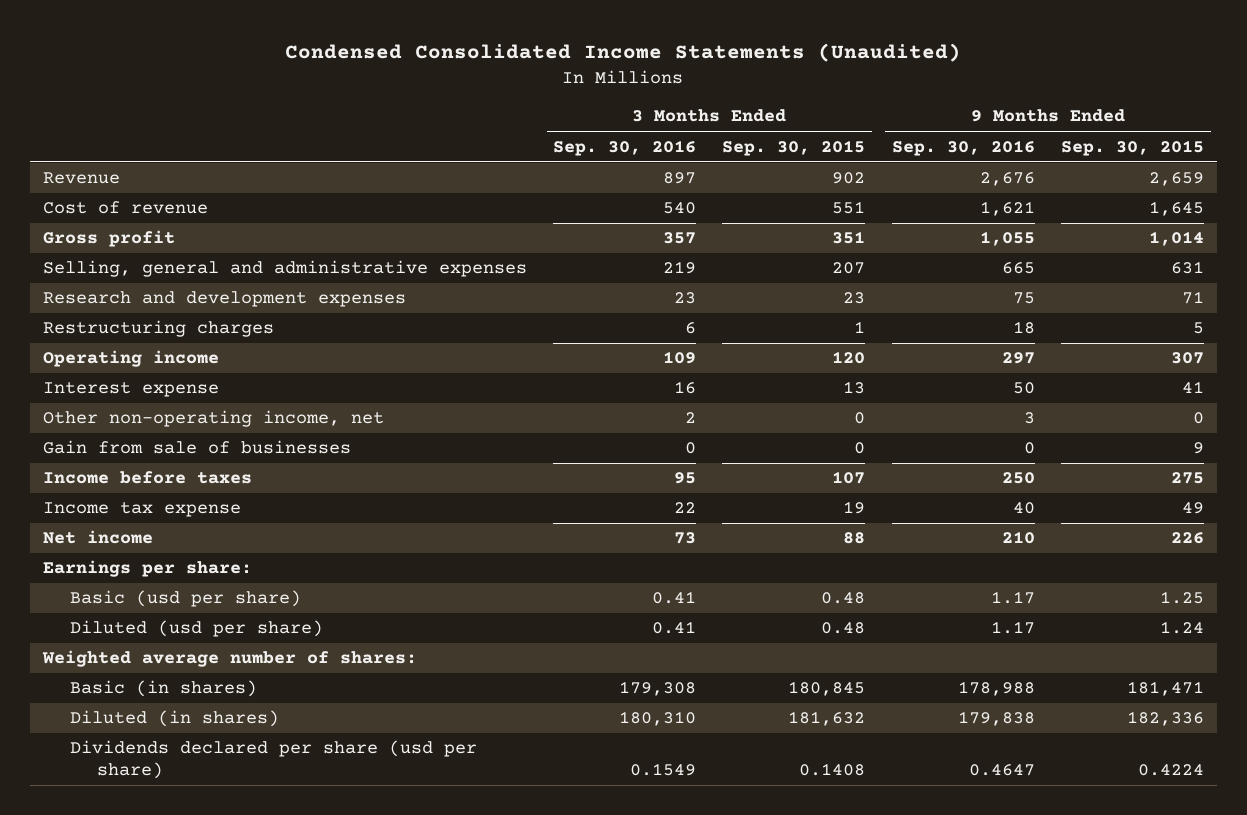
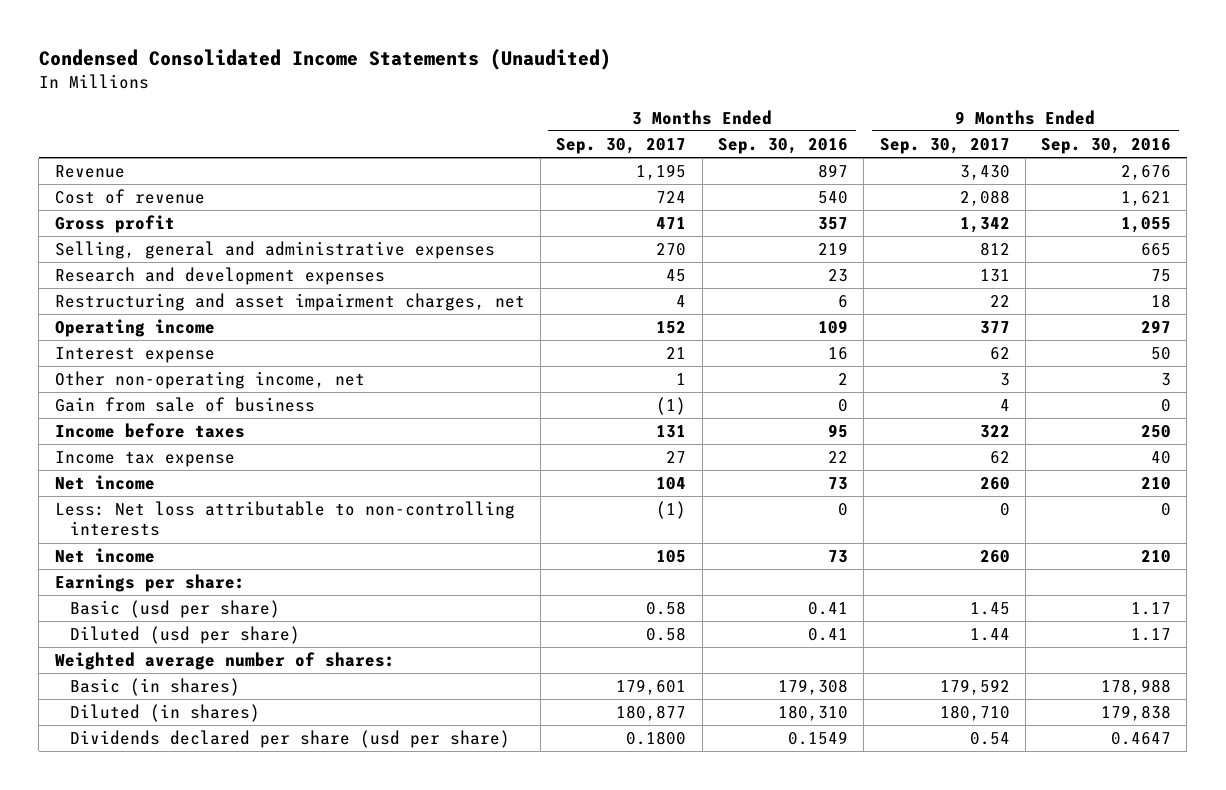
- | 3 Months Ended Sep. 30, 2016 | 3 Months Ended Sep. 30, 2015 | 9 Months Ended Sep. 30, 2016 | 9 Months Ended Sep. 30, 2015
+ | 3 Months Ended Sep. 30, 2017 | 3 Months Ended Sep. 30, 2016 | 9 Months Ended Sep. 30, 2017 | 9 Months Ended Sep. 30, 2016
- Restructuring charges | 6 | 1 | 18 | 5
+ Restructuring and asset impairment charges, net | 4 | 6 | 22 | 18
- Gain from sale of businesses | 0 | 0 | 0 | 9
+ Gain from sale of business | (1) | 0 | 4 | 0
+ Less: Net loss attributable to non-controlling interests | (1) | 0 | 0 | 0
+ Net income | 105 | 73 | 260 | 210

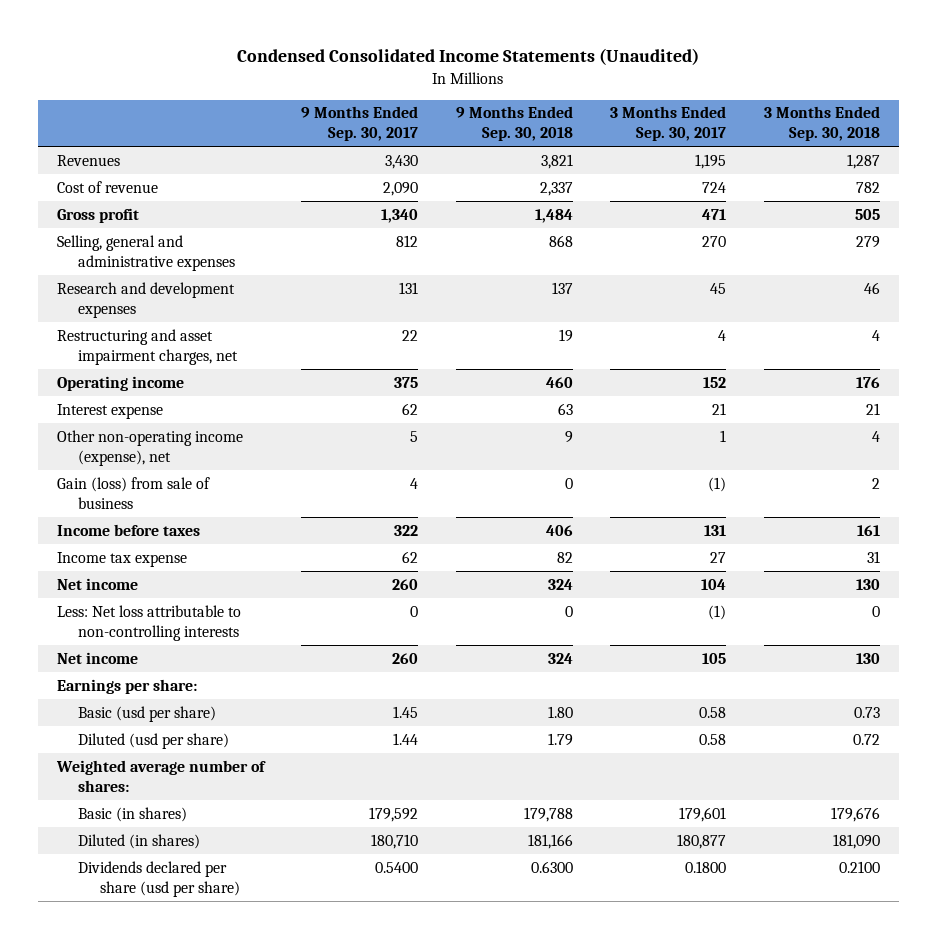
- | 3 Months Ended Sep. 30, 2017 | 3 Months Ended Sep. 30, 2016 | 9 Months Ended Sep. 30, 2017 | 9 Months Ended Sep. 30, 2016
+ | 9 Months Ended Sep. 30, 2017 | 9 Months Ended Sep. 30, 2018 | 3 Months Ended Sep. 30, 2017 | 3 Months Ended Sep. 30, 2018
- Revenue | 1,195 | 897 | 3,430 | 2,676
- Cost of revenue | 724 | 540 | 2,088 | 1,621
- Gross profit | 471 | 357 | 1,342 | 1,055
+ Revenues | 3,430 | 3,821 | 1,195 | 1,287
+ Cost of revenue | 2,090 | 2,337 | 724 | 782
+ Gross profit | 1,340 | 1,484 | 471 | 505
- Operating income | 152 | 109 | 377 | 297
+ Operating income | 375 | 460 | 152 | 176
- Other non-operating income, net | 1 | 2 | 3 | 3
- Gain from sale of business | (1) | 0 | 4 | 0
+ Other non-operating income (expense), net | 5 | 9 | 1 | 4
+ Gain (loss) from sale of business | 4 | 0 | (1) | 2
- Dividends declared per share (usd per share) | 0.1800 | 0.1549 | 0.54 | 0.4647
+ Dividends declared per share (usd per share) | 0.5400 | 0.6300 | 0.1800 | 0.2100

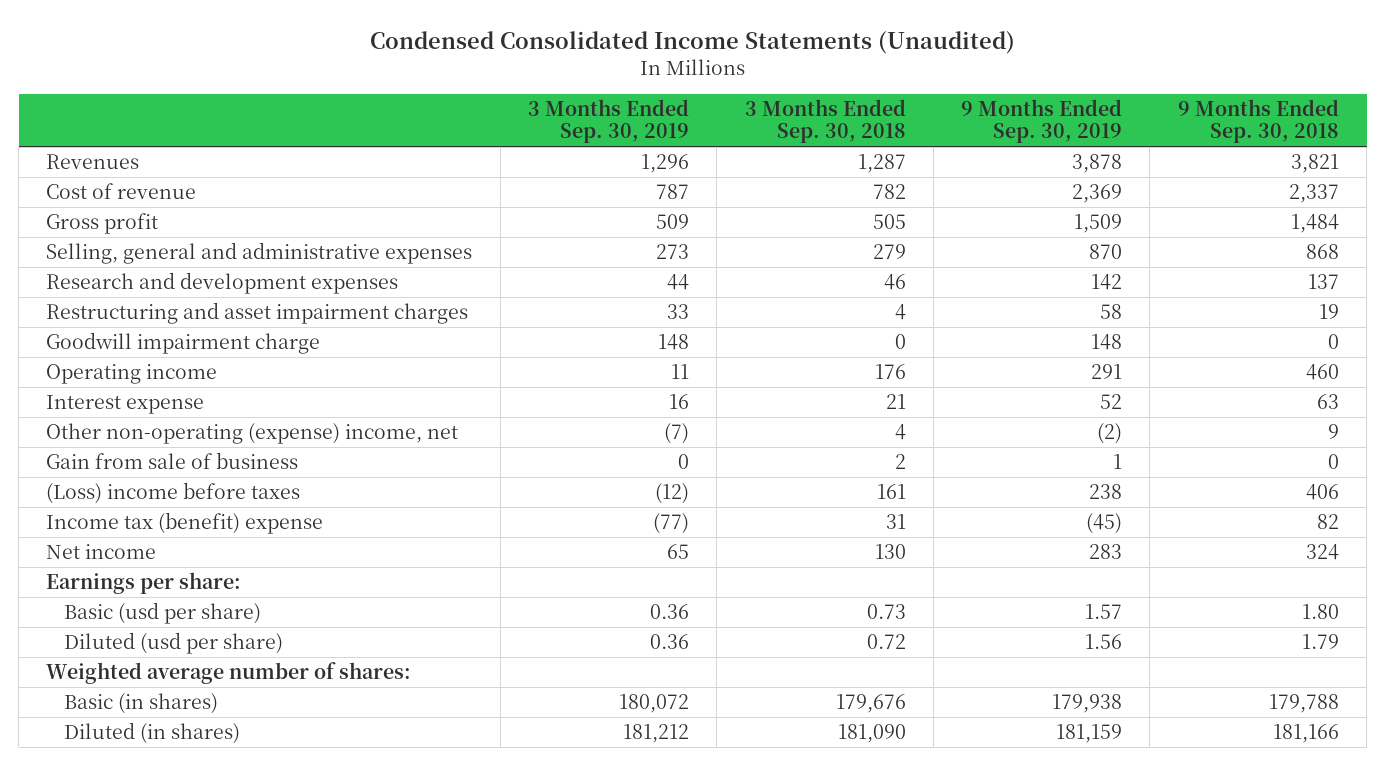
- | 9 Months Ended Sep. 30, 2017 | 9 Months Ended Sep. 30, 2018 | 3 Months Ended Sep. 30, 2017 | 3 Months Ended Sep. 30, 2018
+ | 3 Months Ended Sep. 30, 2019 | 3 Months Ended Sep. 30, 2018 | 9 Months Ended Sep. 30, 2019 | 9 Months Ended Sep. 30, 2018
- Restructuring and asset impairment charges, net | 22 | 19 | 4 | 4
+ Restructuring and asset impairment charges | 33 | 4 | 58 | 19
+ Goodwill impairment charge | 148 | 0 | 148 | 0
- Other non-operating income (expense), net | 5 | 9 | 1 | 4
- Gain (loss) from sale of business | 4 | 0 | (1) | 2
- Income before taxes | 322 | 406 | 131 | 161
- Income tax expense | 62 | 82 | 27 | 31
- Net income | 260 | 324 | 104 | 130
- Less: Net loss attributable to non-controlling interests | 0 | 0 | (1) | 0
+ Other non-operating (expense) income, net | (7) | 4 | (2) | 9
+ Gain from sale of business | 0 | 2 | 1 | 0
+ (Loss) income before taxes | (12) | 161 | 238 | 406
+ Income tax (benefit) expense | (77) | 31 | (45) | 82
- Dividends declared per share (usd per share) | 0.5400 | 0.6300 | 0.1800 | 0.2100

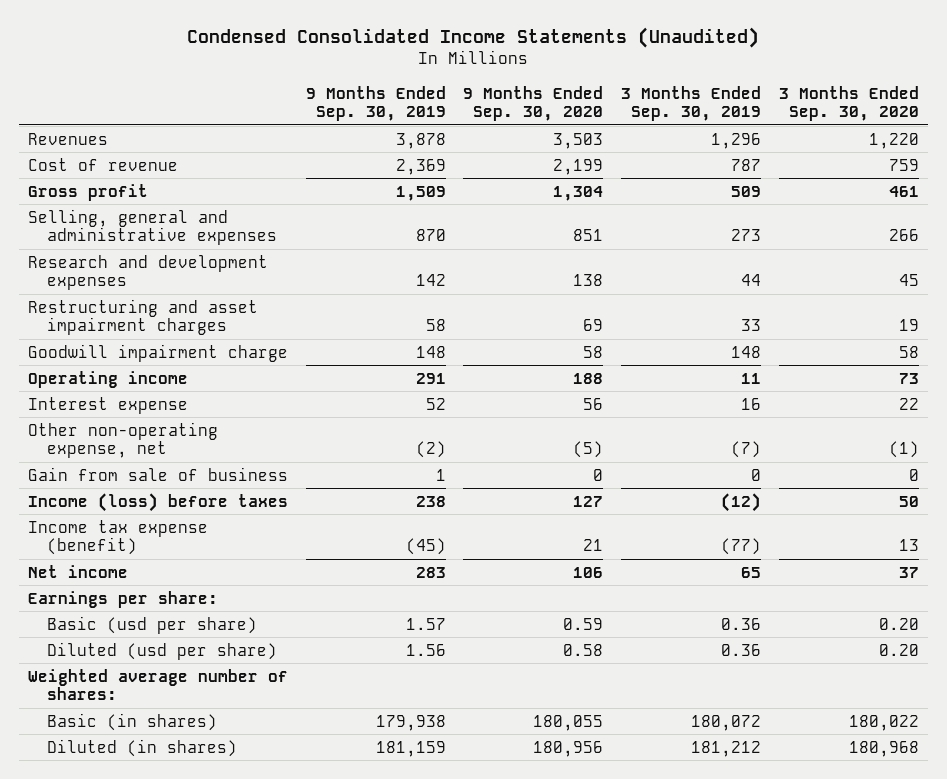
- | 3 Months Ended Sep. 30, 2019 | 3 Months Ended Sep. 30, 2018 | 9 Months Ended Sep. 30, 2019 | 9 Months Ended Sep. 30, 2018
+ | 9 Months Ended Sep. 30, 2019 | 9 Months Ended Sep. 30, 2020 | 3 Months Ended Sep. 30, 2019 | 3 Months Ended Sep. 30, 2020
- Other non-operating (expense) income, net | (7) | 4 | (2) | 9
+ Other non-operating expense, net | (2) | (5) | (7) | (1)
- (Loss) income before taxes | (12) | 161 | 238 | 406
- Income tax (benefit) expense | (77) | 31 | (45) | 82
+ Income (loss) before taxes | 238 | 127 | (12) | 50
+ Income tax expense (benefit) | (45) | 21 | (77) | 13

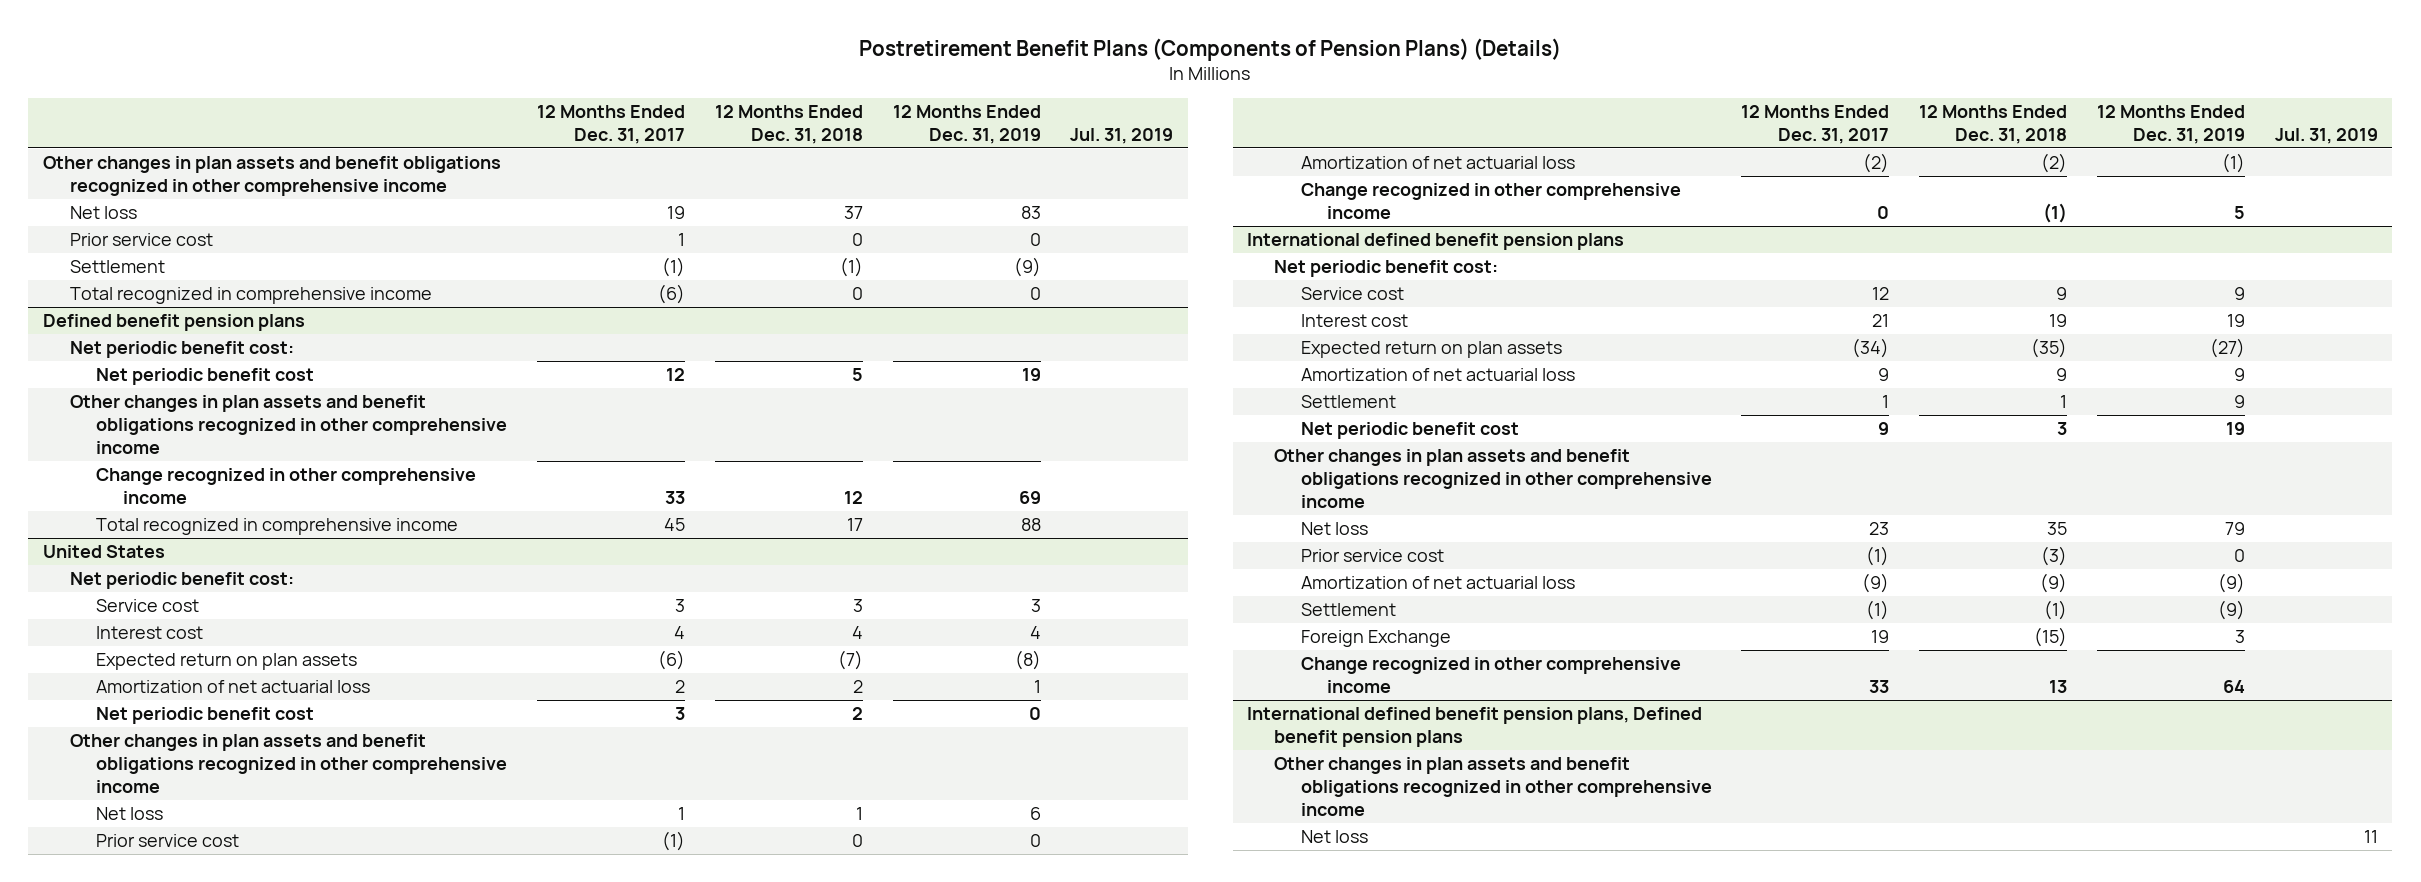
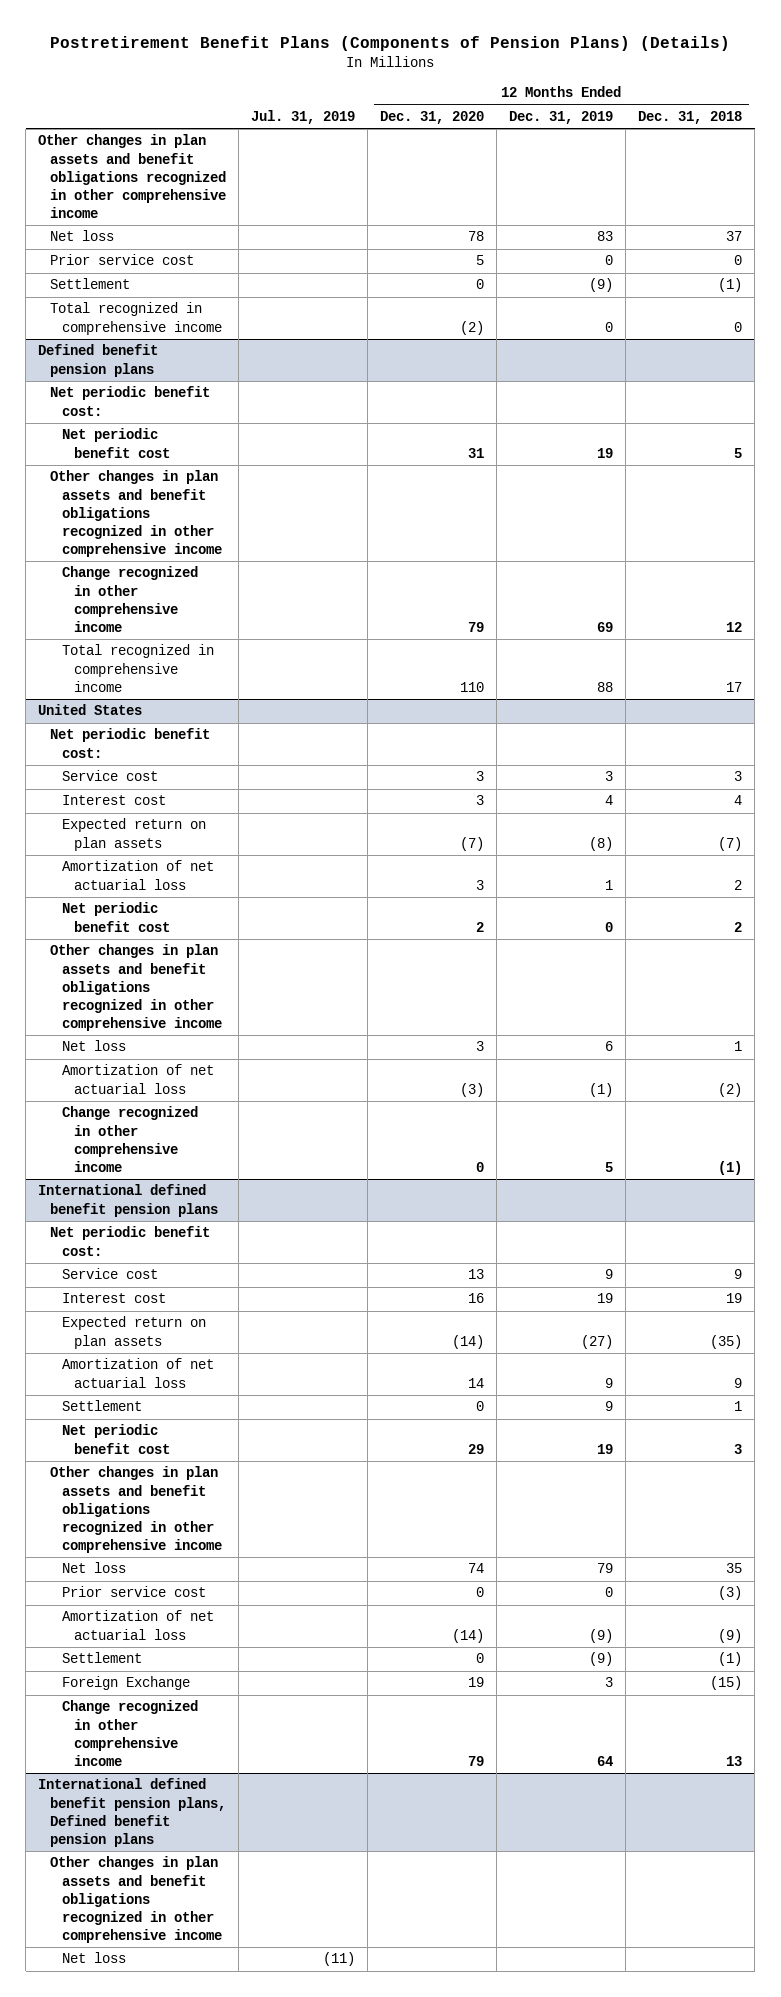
- | 12 Months Ended Dec. 31, 2017 | 12 Months Ended Dec. 31, 2018 | 12 Months Ended Dec. 31, 2019 | Jul. 31, 2019
+ | Jul. 31, 2019 | 12 Months Ended Dec. 31, 2020 | 12 Months Ended Dec. 31, 2019 | 12 Months Ended Dec. 31, 2018
@ United States
- Prior service cost | (1) | 0 | 0 |
@ International defined benefit pension plans, Defined benefit pension plans
- Net loss | | | | 11
+ Net loss | (11) | | |

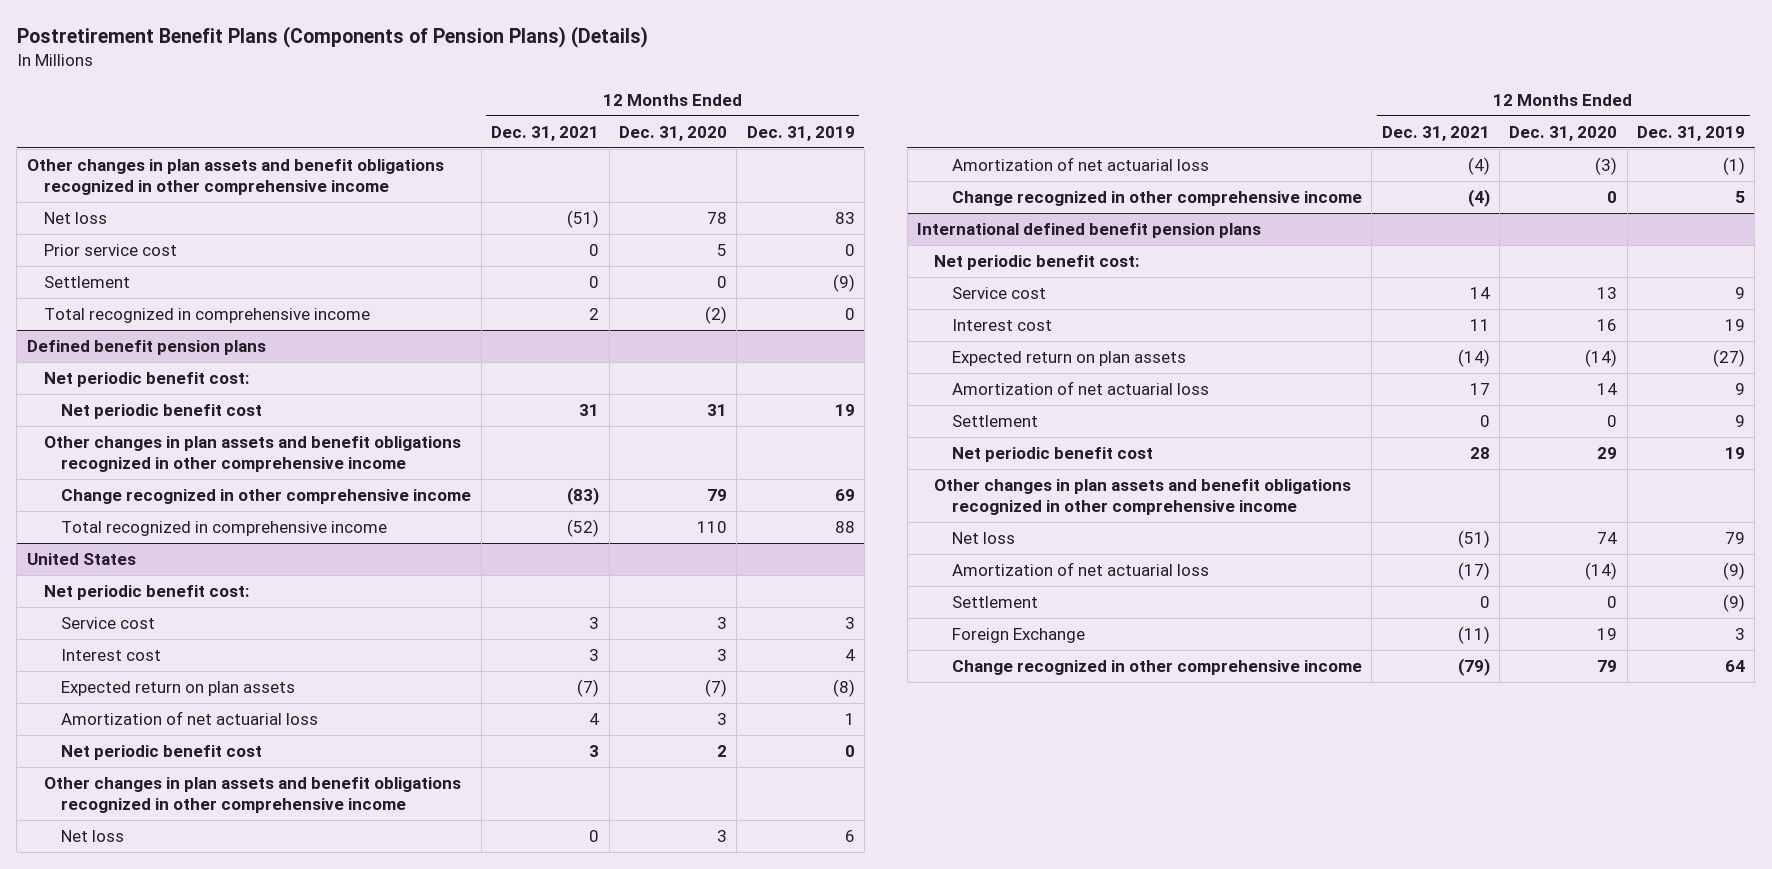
- | Jul. 31, 2019 | 12 Months Ended Dec. 31, 2020 | 12 Months Ended Dec. 31, 2019 | 12 Months Ended Dec. 31, 2018
+ | 12 Months Ended Dec. 31, 2021 | 12 Months Ended Dec. 31, 2020 | 12 Months Ended Dec. 31, 2019
@ International defined benefit pension plans
- Prior service cost | | 0 | 0 | (3)
- International defined benefit pension plans, Defined benefit pension plans
- Other changes in plan assets and benefit obligations recognized in other comprehensive income
- Net loss | (11) | | |

